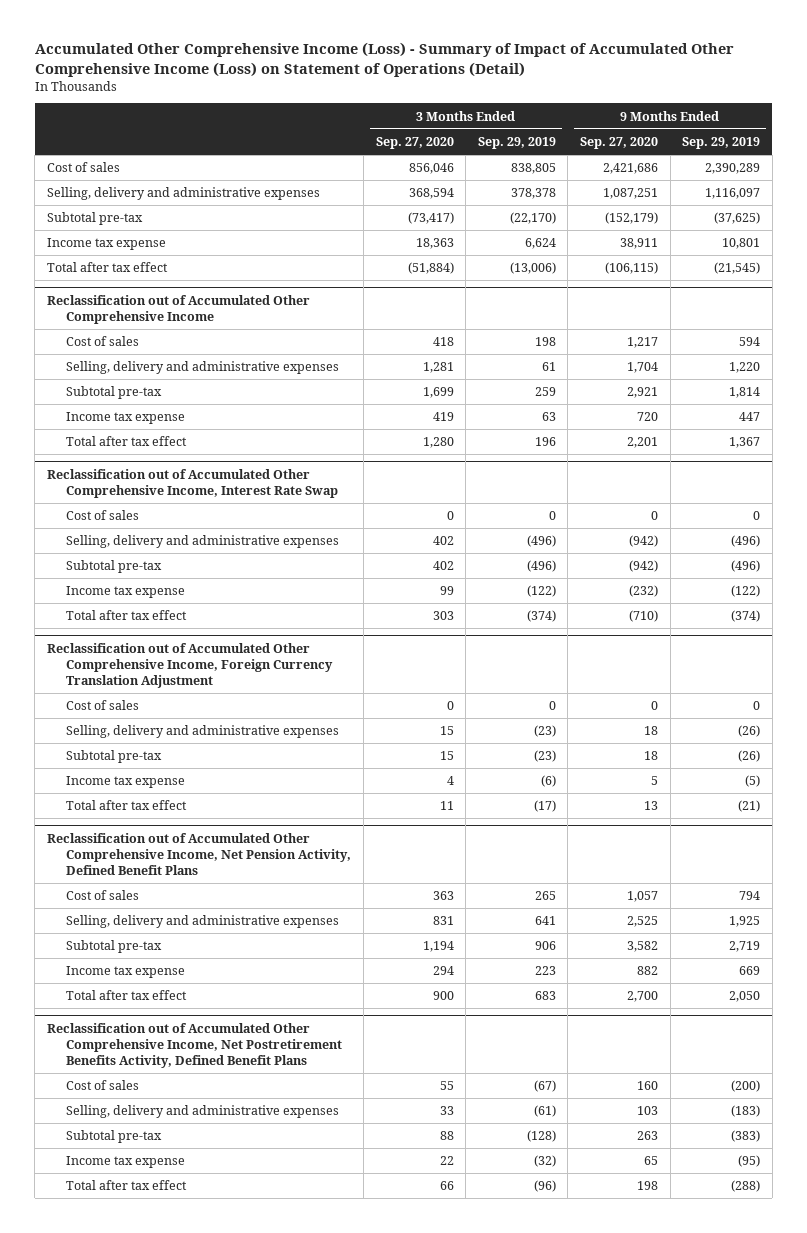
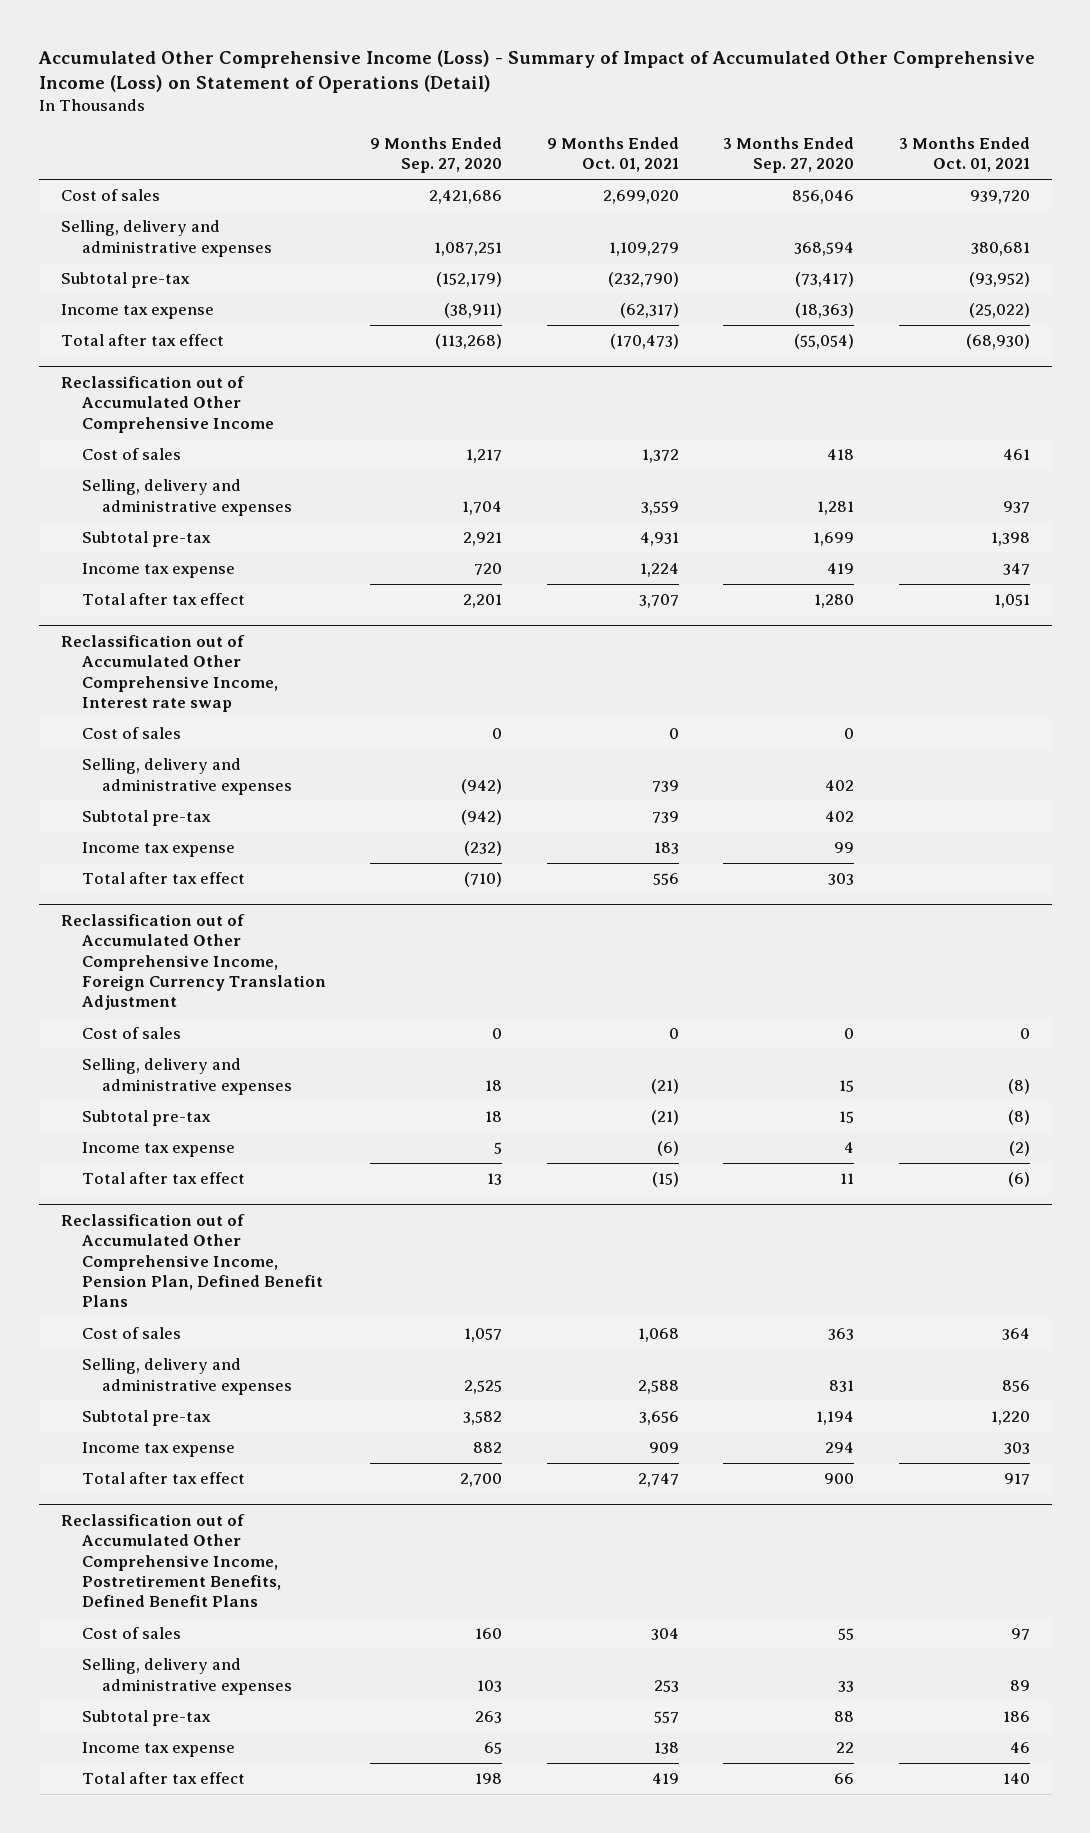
- | 3 Months Ended Sep. 27, 2020 | 3 Months Ended Sep. 29, 2019 | 9 Months Ended Sep. 27, 2020 | 9 Months Ended Sep. 29, 2019
+ | 9 Months Ended Sep. 27, 2020 | 9 Months Ended Oct. 01, 2021 | 3 Months Ended Sep. 27, 2020 | 3 Months Ended Oct. 01, 2021
- Income tax expense | 18,363 | 6,624 | 38,911 | 10,801
- Total after tax effect | (51,884) | (13,006) | (106,115) | (21,545)
+ Income tax expense | (38,911) | (62,317) | (18,363) | (25,022)
+ Total after tax effect | (113,268) | (170,473) | (55,054) | (68,930)
- Reclassification out of Accumulated Other Comprehensive Income, Interest Rate Swap
+ Reclassification out of Accumulated Other Comprehensive Income, Interest rate swap
- Reclassification out of Accumulated Other Comprehensive Income, Net Pension Activity, Defined Benefit Plans
+ Reclassification out of Accumulated Other Comprehensive Income, Pension Plan, Defined Benefit Plans
- Reclassification out of Accumulated Other Comprehensive Income, Net Postretirement Benefits Activity, Defined Benefit Plans
+ Reclassification out of Accumulated Other Comprehensive Income, Postretirement Benefits, Defined Benefit Plans

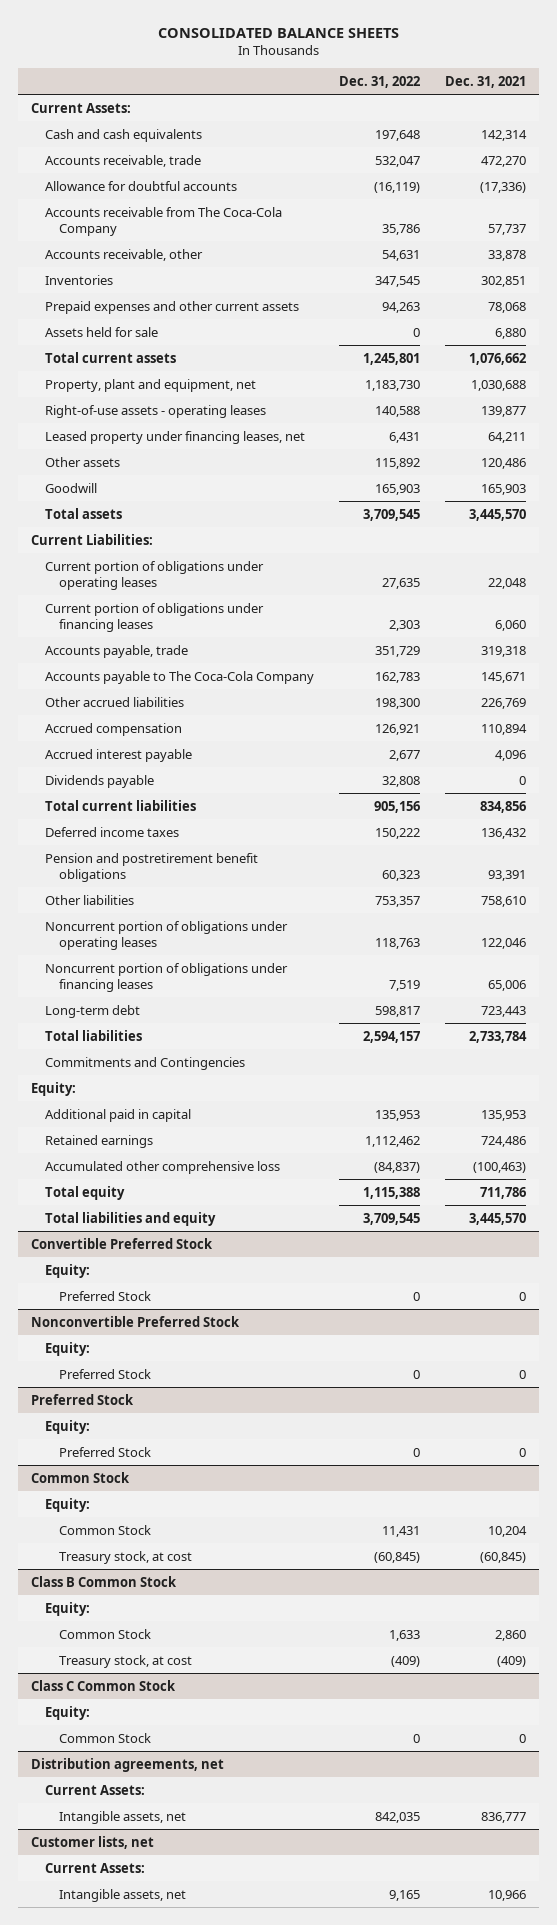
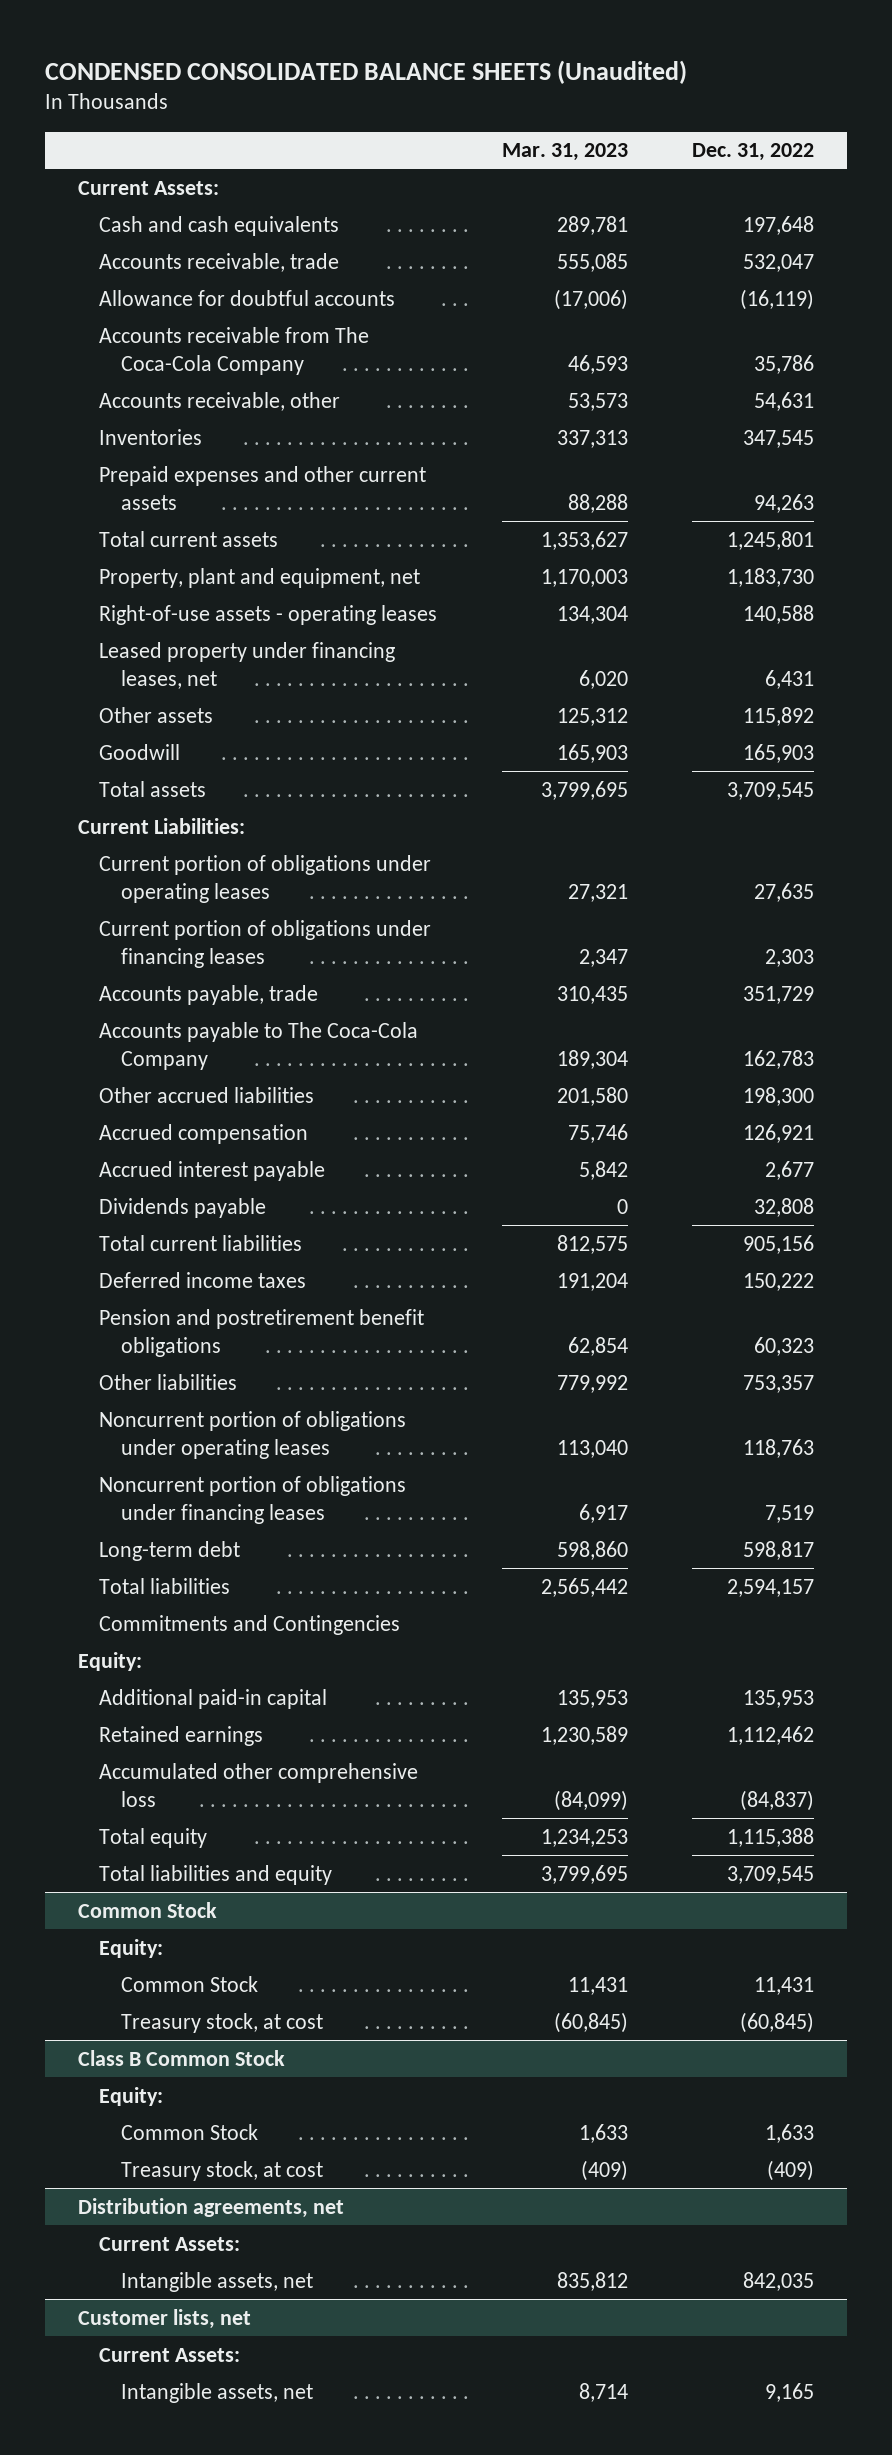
- CONSOLIDATED BALANCE SHEETS
+ CONDENSED CONSOLIDATED BALANCE SHEETS (Unaudited)
- | Dec. 31, 2022 | Dec. 31, 2021
+ | Mar. 31, 2023 | Dec. 31, 2022
- Assets held for sale | 0 | 6,880
- Additional paid in capital | 135,953 | 135,953
+ Additional paid-in capital | 135,953 | 135,953
- Convertible Preferred Stock
- Equity:
- Preferred Stock | 0 | 0
- Nonconvertible Preferred Stock
- Equity:
- Preferred Stock | 0 | 0
- Preferred Stock
- Equity:
- Preferred Stock | 0 | 0
- Class C Common Stock
- Equity:
- Common Stock | 0 | 0

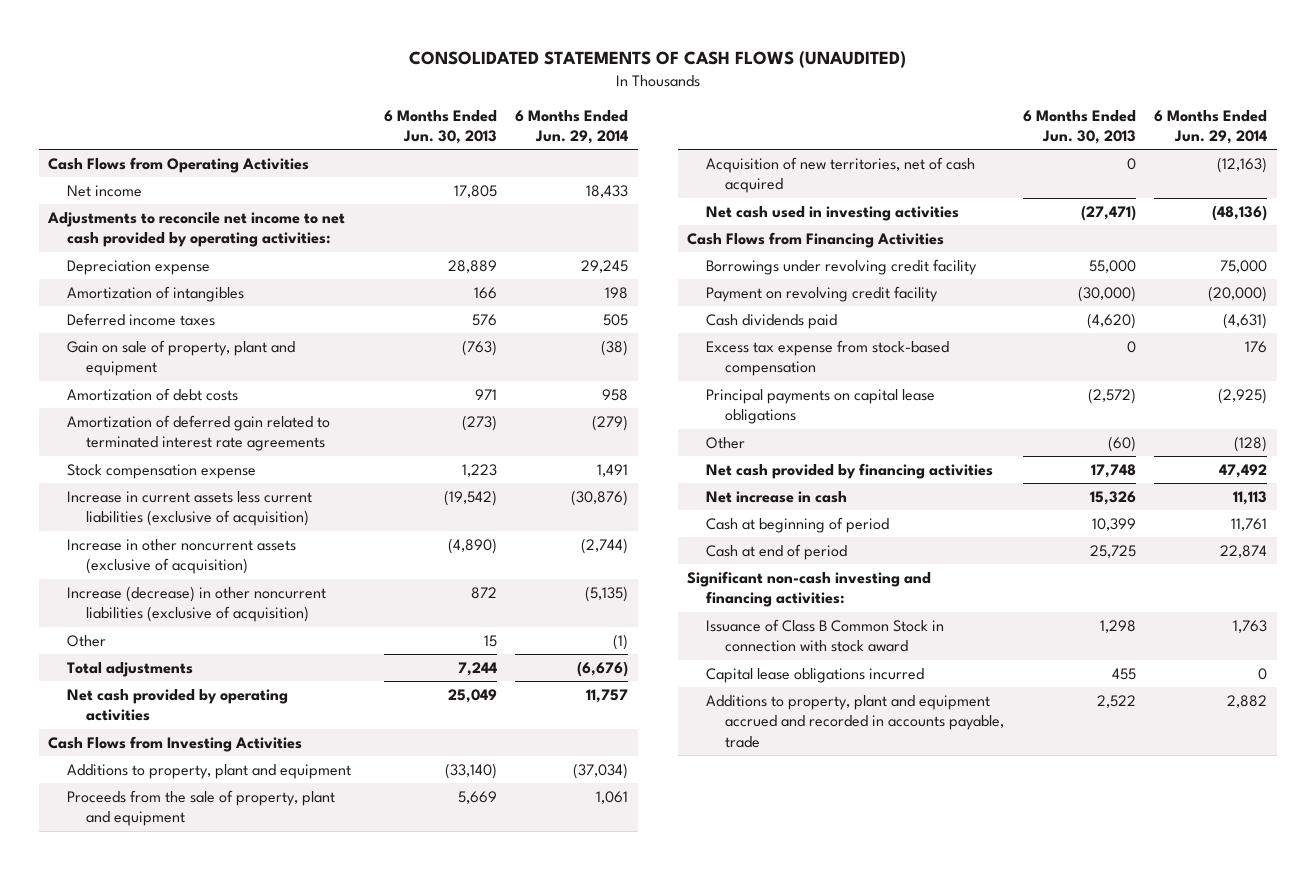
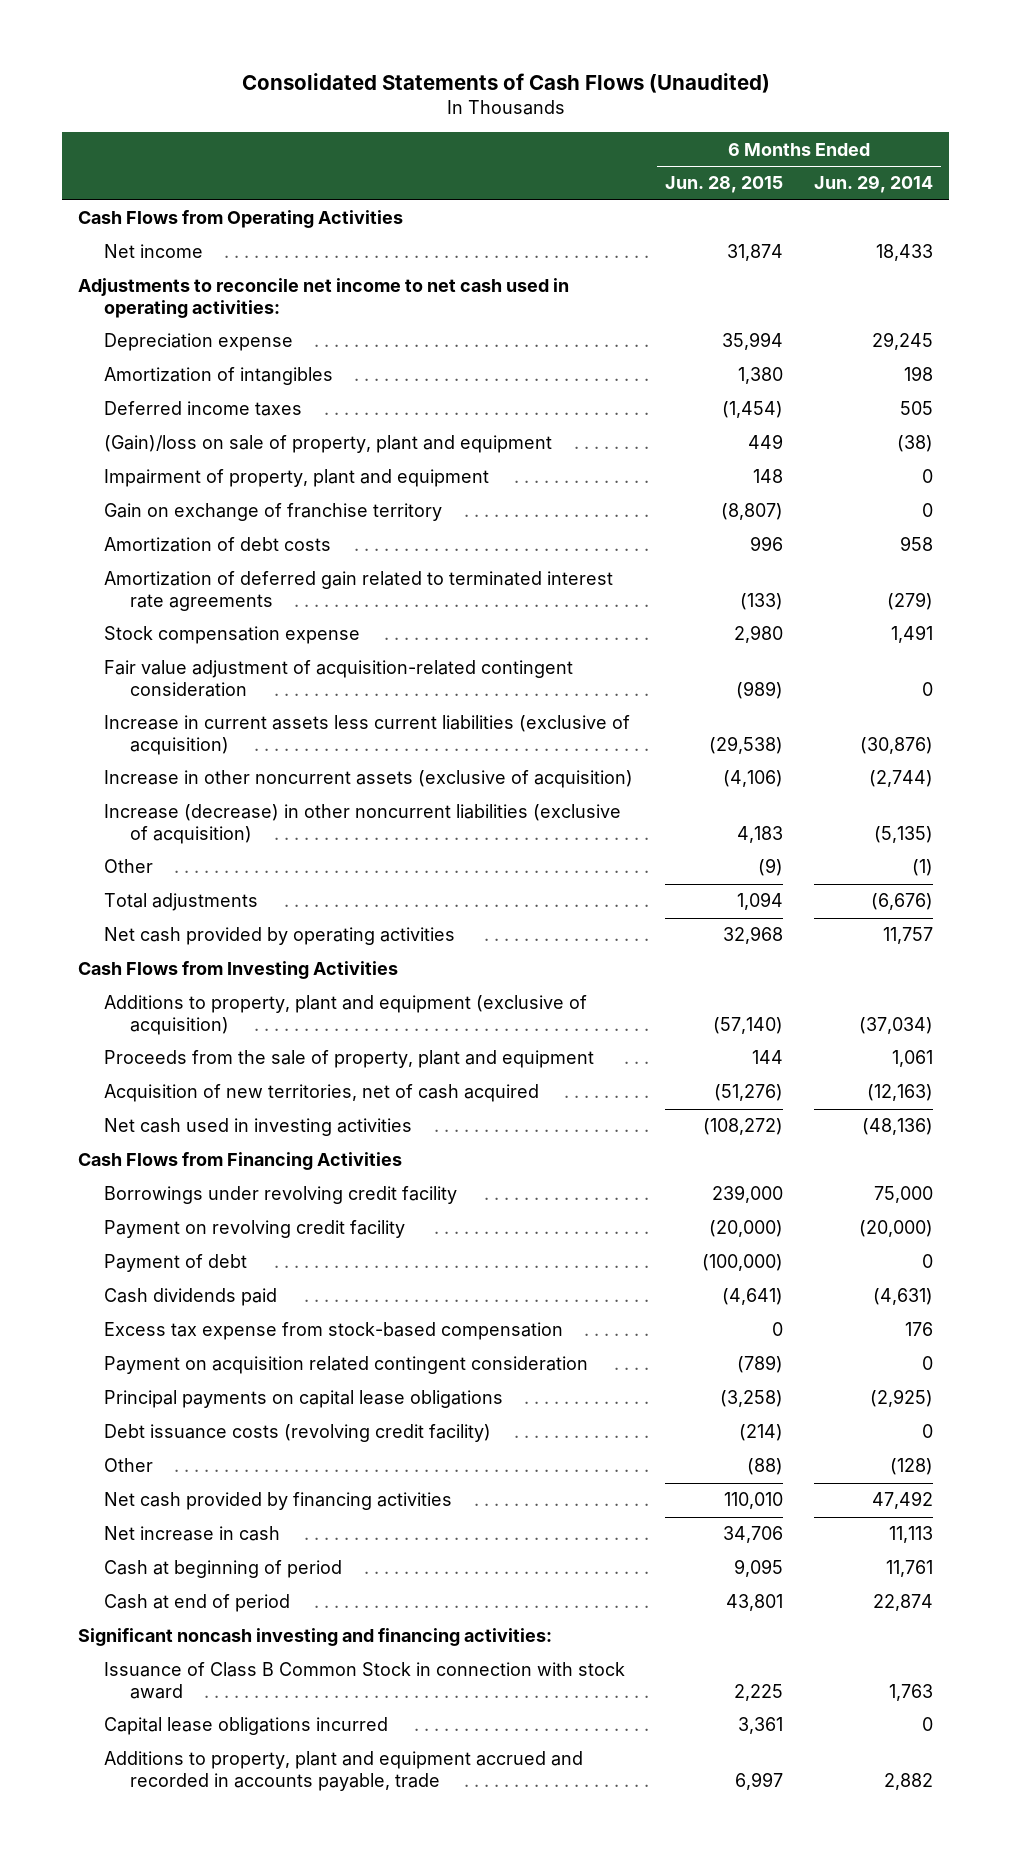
- CONSOLIDATED STATEMENTS OF CASH FLOWS (UNAUDITED)
+ Consolidated Statements of Cash Flows (Unaudited)
- | 6 Months Ended Jun. 30, 2013 | 6 Months Ended Jun. 29, 2014
+ | 6 Months Ended Jun. 28, 2015 | 6 Months Ended Jun. 29, 2014
- Adjustments to reconcile net income to net cash provided by operating activities:
+ Adjustments to reconcile net income to net cash used in operating activities:
- Gain on sale of property, plant and equipment | (763) | (38)
+ (Gain)/loss on sale of property, plant and equipment | 449 | (38)
+ Impairment of property, plant and equipment | 148 | 0
+ Gain on exchange of franchise territory | (8,807) | 0
+ Fair value adjustment of acquisition-related contingent consideration | (989) | 0
- Additions to property, plant and equipment | (33,140) | (37,034)
+ Additions to property, plant and equipment (exclusive of acquisition) | (57,140) | (37,034)
+ Payment of debt | (100,000) | 0
+ Payment on acquisition related contingent consideration | (789) | 0
+ Debt issuance costs (revolving credit facility) | (214) | 0
- Significant non-cash investing and financing activities:
+ Significant noncash investing and financing activities:

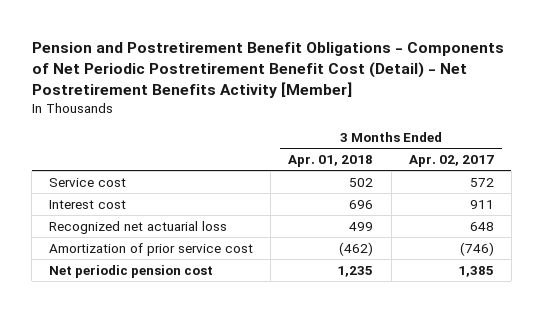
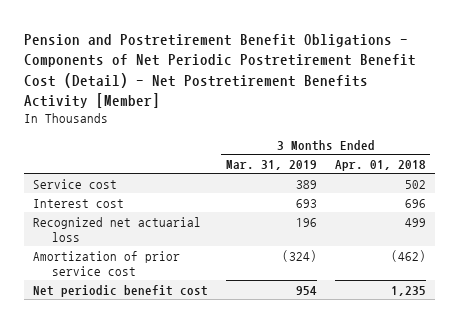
- | 3 Months Ended Apr. 01, 2018 | 3 Months Ended Apr. 02, 2017
+ | 3 Months Ended Mar. 31, 2019 | 3 Months Ended Apr. 01, 2018
- Net periodic pension cost | 1,235 | 1,385
+ Net periodic benefit cost | 954 | 1,235

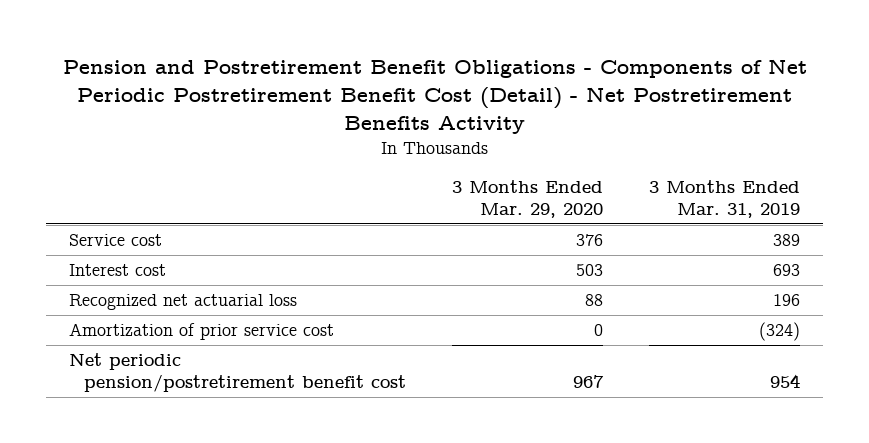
- Pension and Postretirement Benefit Obligations - Components of Net Periodic Postretirement Benefit Cost (Detail) - Net Postretirement Benefits Activity [Member]
+ Pension and Postretirement Benefit Obligations - Components of Net Periodic Postretirement Benefit Cost (Detail) - Net Postretirement Benefits Activity
- | 3 Months Ended Mar. 31, 2019 | 3 Months Ended Apr. 01, 2018
+ | 3 Months Ended Mar. 29, 2020 | 3 Months Ended Mar. 31, 2019
- Net periodic benefit cost | 954 | 1,235
+ Net periodic pension/postretirement benefit cost | 967 | 954

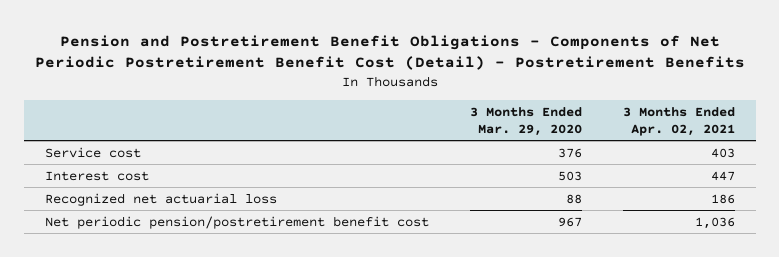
- Pension and Postretirement Benefit Obligations - Components of Net Periodic Postretirement Benefit Cost (Detail) - Net Postretirement Benefits Activity
+ Pension and Postretirement Benefit Obligations - Components of Net Periodic Postretirement Benefit Cost (Detail) - Postretirement Benefits
- | 3 Months Ended Mar. 29, 2020 | 3 Months Ended Mar. 31, 2019
+ | 3 Months Ended Mar. 29, 2020 | 3 Months Ended Apr. 02, 2021
- Amortization of prior service cost | 0 | (324)

